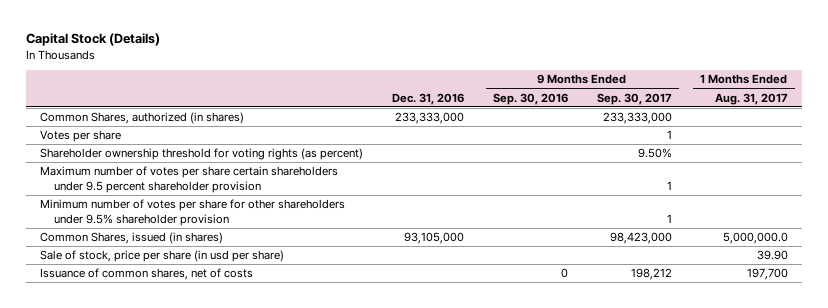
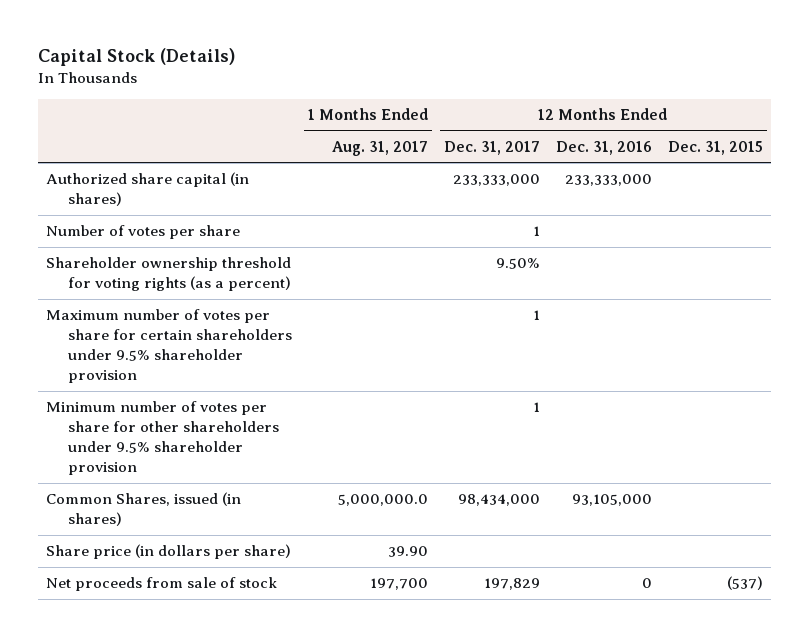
- | Dec. 31, 2016 | 9 Months Ended Sep. 30, 2016 | 9 Months Ended Sep. 30, 2017 | 1 Months Ended Aug. 31, 2017
+ | 1 Months Ended Aug. 31, 2017 | 12 Months Ended Dec. 31, 2017 | 12 Months Ended Dec. 31, 2016 | 12 Months Ended Dec. 31, 2015
- Common Shares, authorized (in shares) | 233,333,000 | | 233,333,000 |
- Votes per share | | | 1 |
- Shareholder ownership threshold for voting rights (as percent) | | | 9.50% |
- Maximum number of votes per share certain shareholders under 9.5 percent shareholder provision | | | 1 |
+ Authorized share capital (in shares) | | 233,333,000 | 233,333,000 |
+ Number of votes per share | | 1 | |
+ Shareholder ownership threshold for voting rights (as a percent) | | 9.50% | |
+ Maximum number of votes per share for certain shareholders under 9.5% shareholder provision | | 1 | |
- Sale of stock, price per share (in usd per share) | | | | 39.90
- Issuance of common shares, net of costs | | 0 | 198,212 | 197,700
+ Share price (in dollars per share) | 39.90 | | |
+ Net proceeds from sale of stock | 197,700 | 197,829 | 0 | (537)

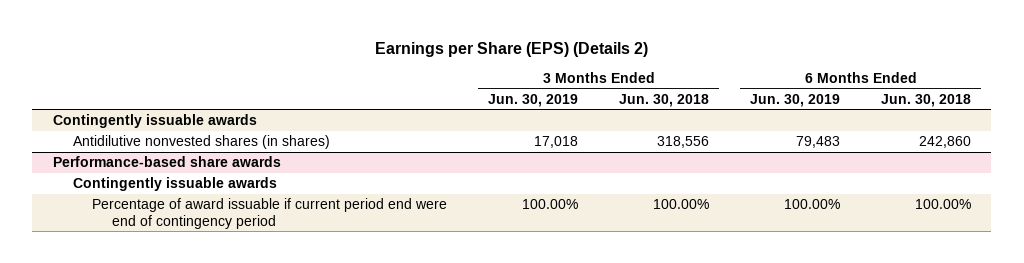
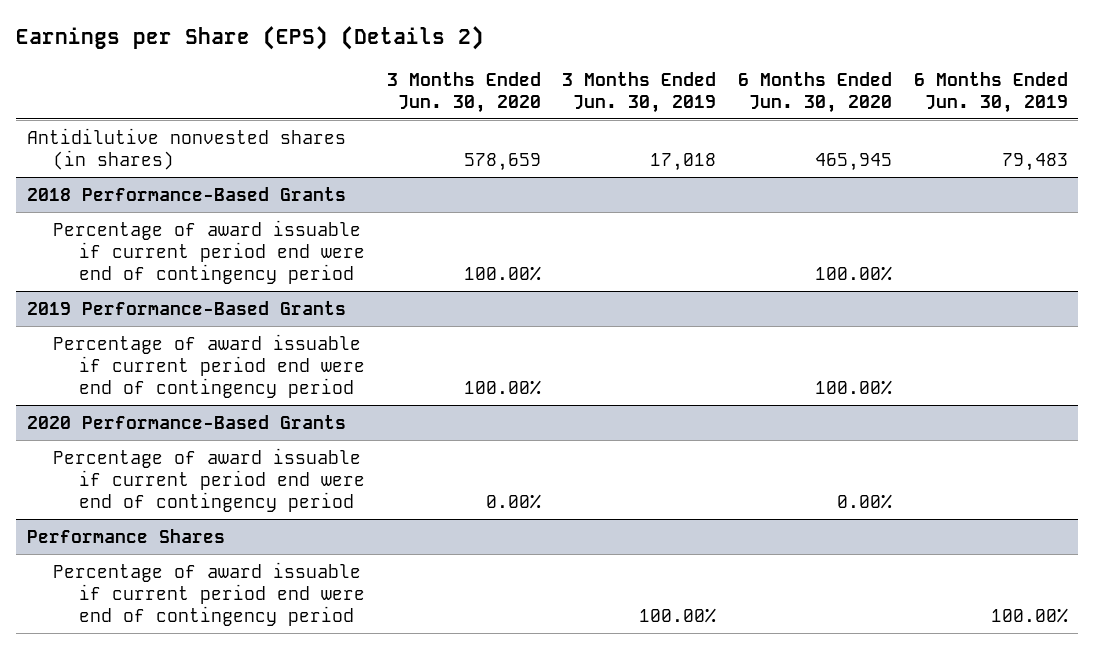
- | 3 Months Ended Jun. 30, 2019 | 3 Months Ended Jun. 30, 2018 | 6 Months Ended Jun. 30, 2019 | 6 Months Ended Jun. 30, 2018
+ | 3 Months Ended Jun. 30, 2020 | 3 Months Ended Jun. 30, 2019 | 6 Months Ended Jun. 30, 2020 | 6 Months Ended Jun. 30, 2019
- Contingently issuable awards
- Performance-based share awards
- Contingently issuable awards
+ 2018 Performance-Based Grants
+ Percentage of award issuable if current period end were end of contingency period | 100.00% | | 100.00% |
+ 2019 Performance-Based Grants
+ Percentage of award issuable if current period end were end of contingency period | 100.00% | | 100.00% |
+ 2020 Performance-Based Grants
+ Percentage of award issuable if current period end were end of contingency period | 0.00% | | 0.00% |
+ Performance Shares

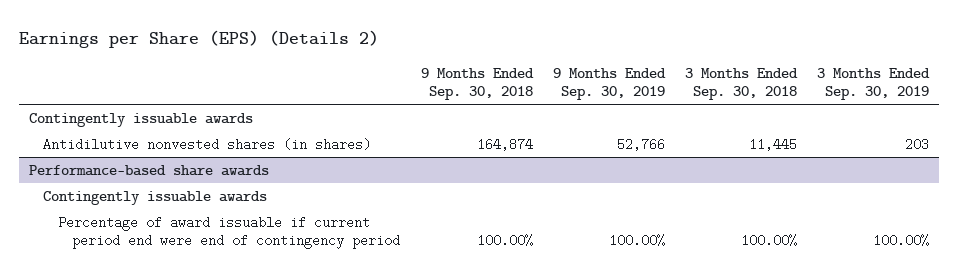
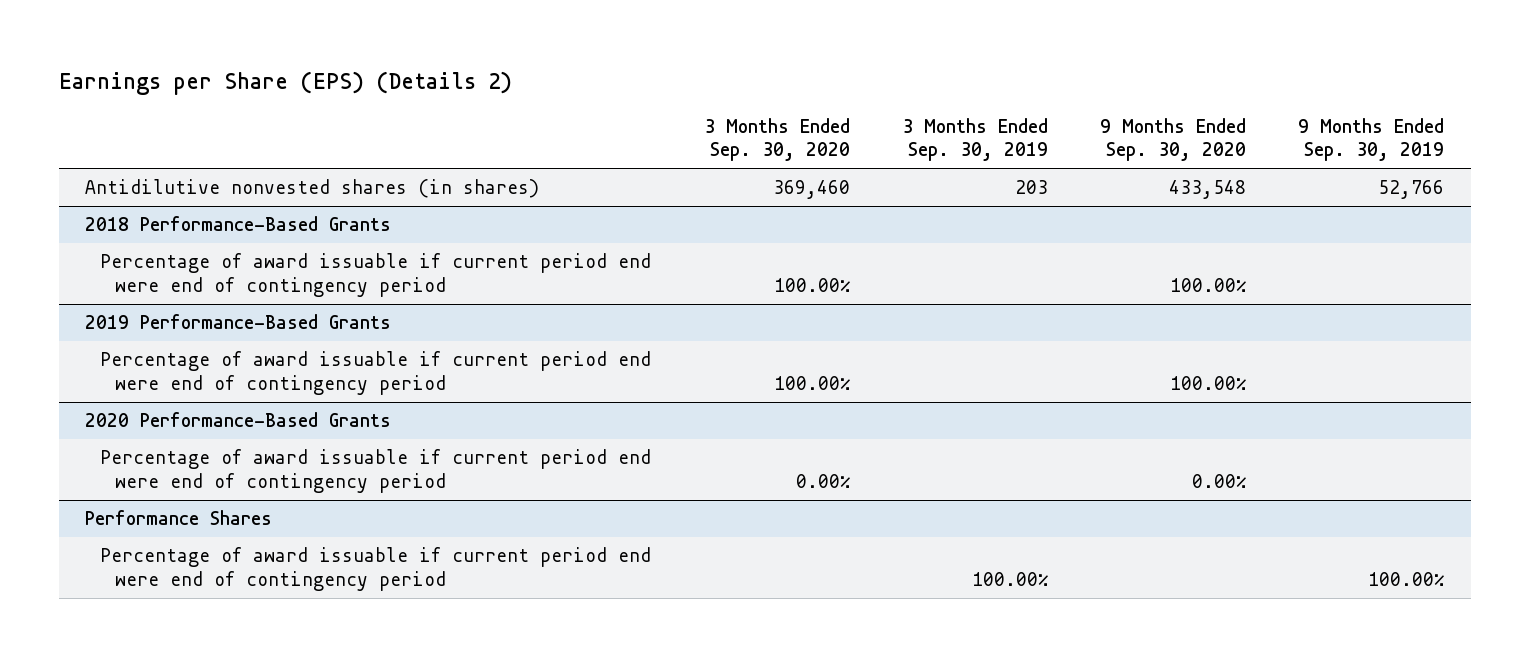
- | 9 Months Ended Sep. 30, 2018 | 9 Months Ended Sep. 30, 2019 | 3 Months Ended Sep. 30, 2018 | 3 Months Ended Sep. 30, 2019
+ | 3 Months Ended Sep. 30, 2020 | 3 Months Ended Sep. 30, 2019 | 9 Months Ended Sep. 30, 2020 | 9 Months Ended Sep. 30, 2019
- Contingently issuable awards
- Performance-based share awards
- Contingently issuable awards
+ 2018 Performance-Based Grants
+ Percentage of award issuable if current period end were end of contingency period | 100.00% | | 100.00% |
+ 2019 Performance-Based Grants
+ Percentage of award issuable if current period end were end of contingency period | 100.00% | | 100.00% |
+ 2020 Performance-Based Grants
+ Percentage of award issuable if current period end were end of contingency period | 0.00% | | 0.00% |
+ Performance Shares

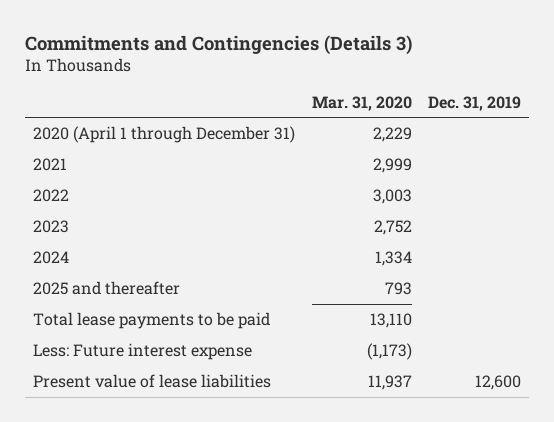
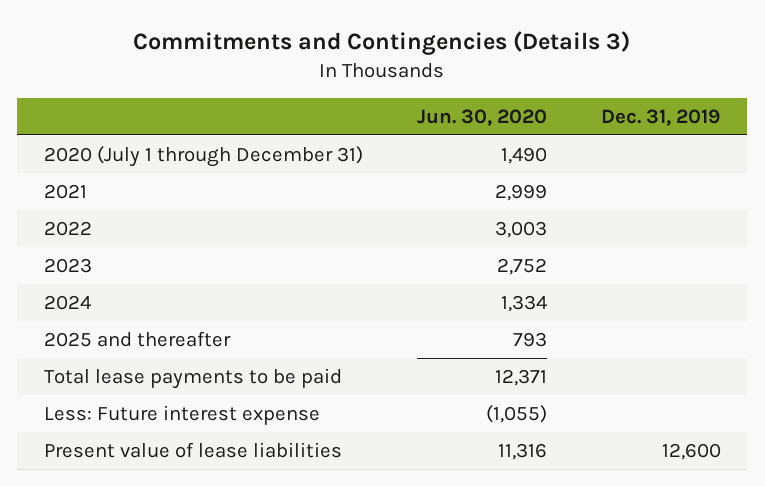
- | Mar. 31, 2020 | Dec. 31, 2019
+ | Jun. 30, 2020 | Dec. 31, 2019
- 2020 (April 1 through December 31) | 2,229 |
+ 2020 (July 1 through December 31) | 1,490 |

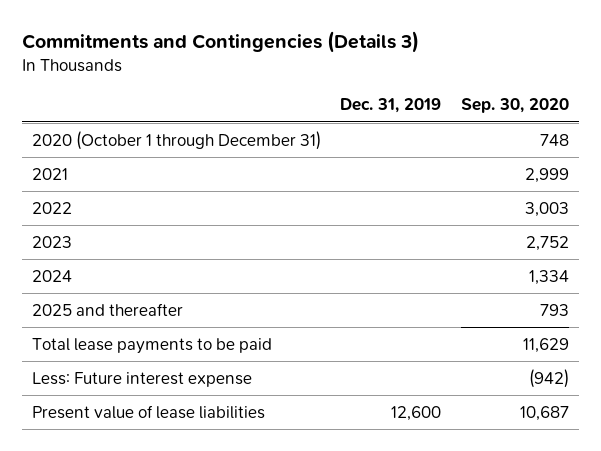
- | Jun. 30, 2020 | Dec. 31, 2019
+ | Dec. 31, 2019 | Sep. 30, 2020
- 2020 (July 1 through December 31) | 1,490 |
+ 2020 (October 1 through December 31) | | 748

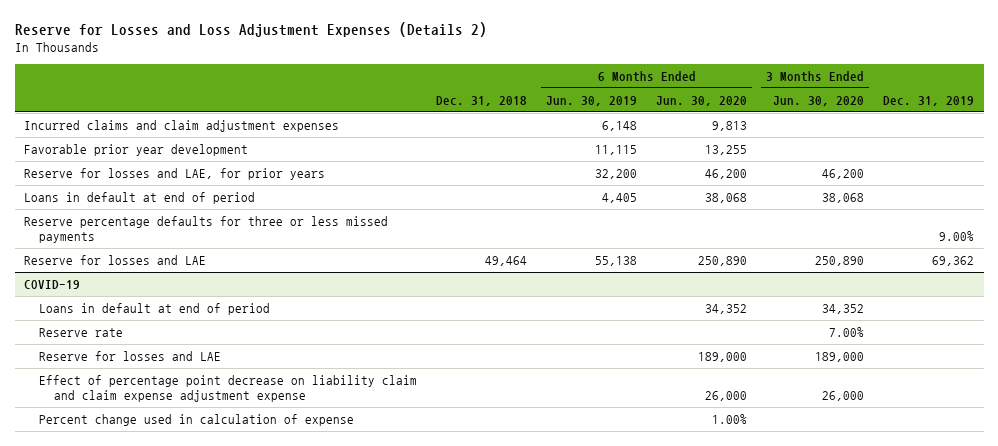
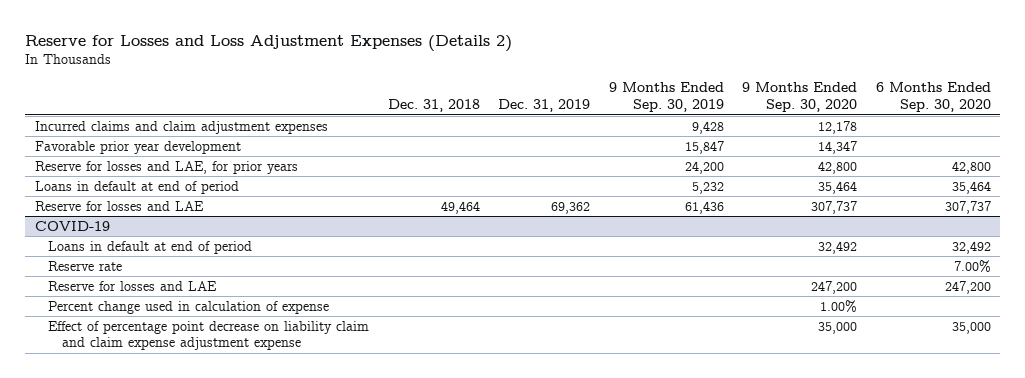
- | Dec. 31, 2018 | 6 Months Ended Jun. 30, 2019 | 6 Months Ended Jun. 30, 2020 | 3 Months Ended Jun. 30, 2020 | Dec. 31, 2019
+ | Dec. 31, 2018 | Dec. 31, 2019 | 9 Months Ended Sep. 30, 2019 | 9 Months Ended Sep. 30, 2020 | 6 Months Ended Sep. 30, 2020
- Reserve percentage defaults for three or less missed payments | | | | | 9.00%
@ COVID-19
moved down: Effect of percentage point decrease on liability claim and claim expense adjustment expense | | | | 35,000 | 35,000

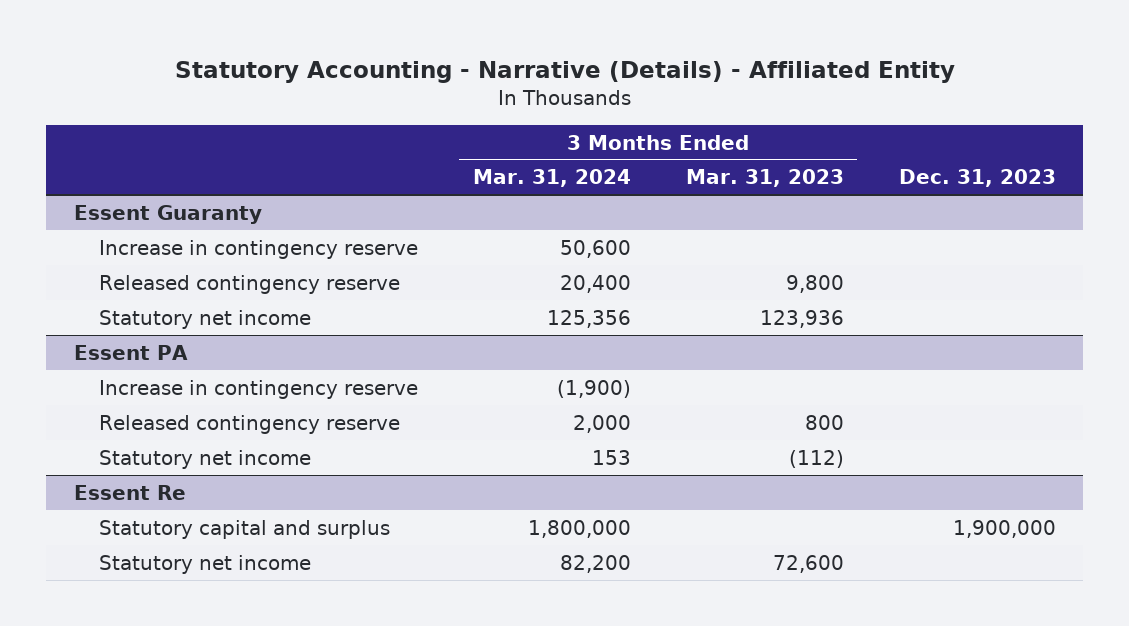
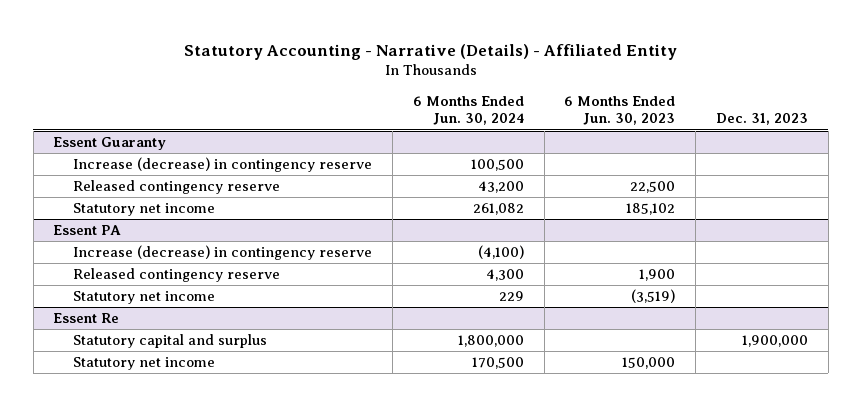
- | 3 Months Ended Mar. 31, 2024 | 3 Months Ended Mar. 31, 2023 | Dec. 31, 2023
+ | 6 Months Ended Jun. 30, 2024 | 6 Months Ended Jun. 30, 2023 | Dec. 31, 2023
@ Essent Guaranty
- Increase in contingency reserve | 50,600 | |
+ Increase (decrease) in contingency reserve | 100,500 | |
@ Essent PA
- Increase in contingency reserve | (1,900) | |
+ Increase (decrease) in contingency reserve | (4,100) | |

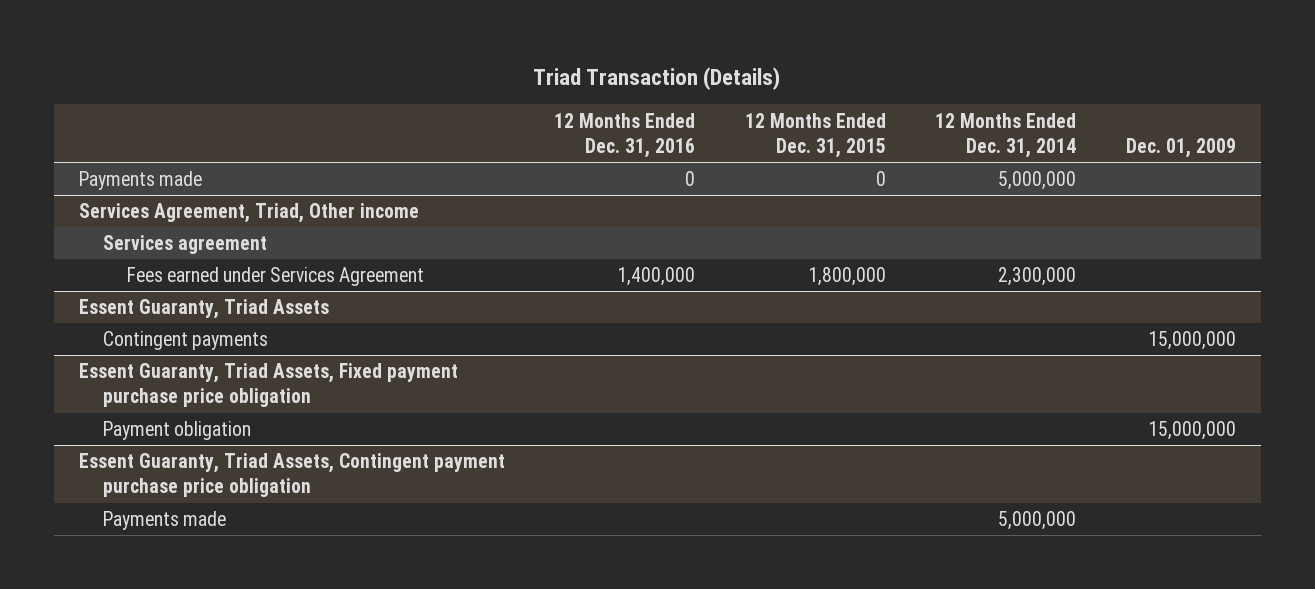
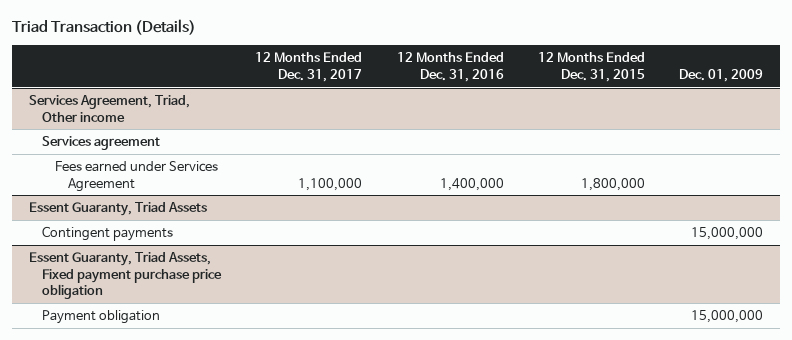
- | 12 Months Ended Dec. 31, 2016 | 12 Months Ended Dec. 31, 2015 | 12 Months Ended Dec. 31, 2014 | Dec. 01, 2009
+ | 12 Months Ended Dec. 31, 2017 | 12 Months Ended Dec. 31, 2016 | 12 Months Ended Dec. 31, 2015 | Dec. 01, 2009
- Payments made | 0 | 0 | 5,000,000 |
- Essent Guaranty, Triad Assets, Contingent payment purchase price obligation
- Payments made | | | 5,000,000 |

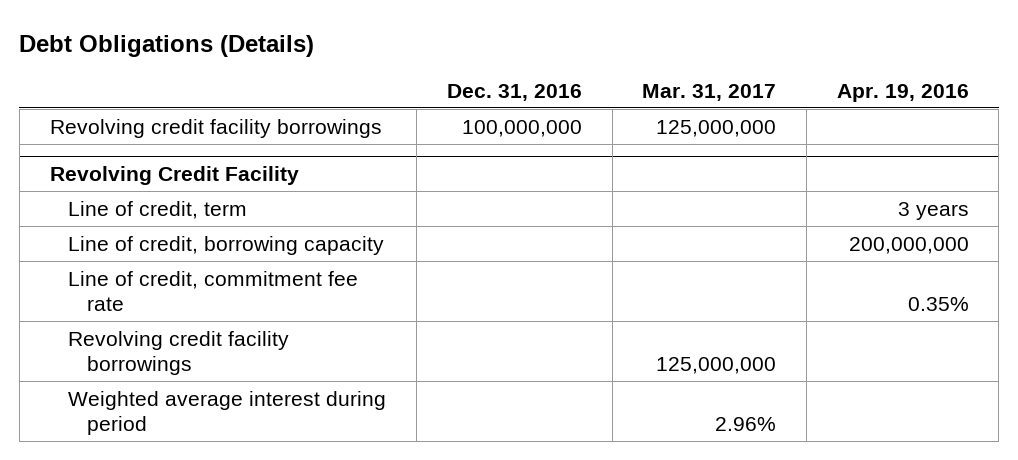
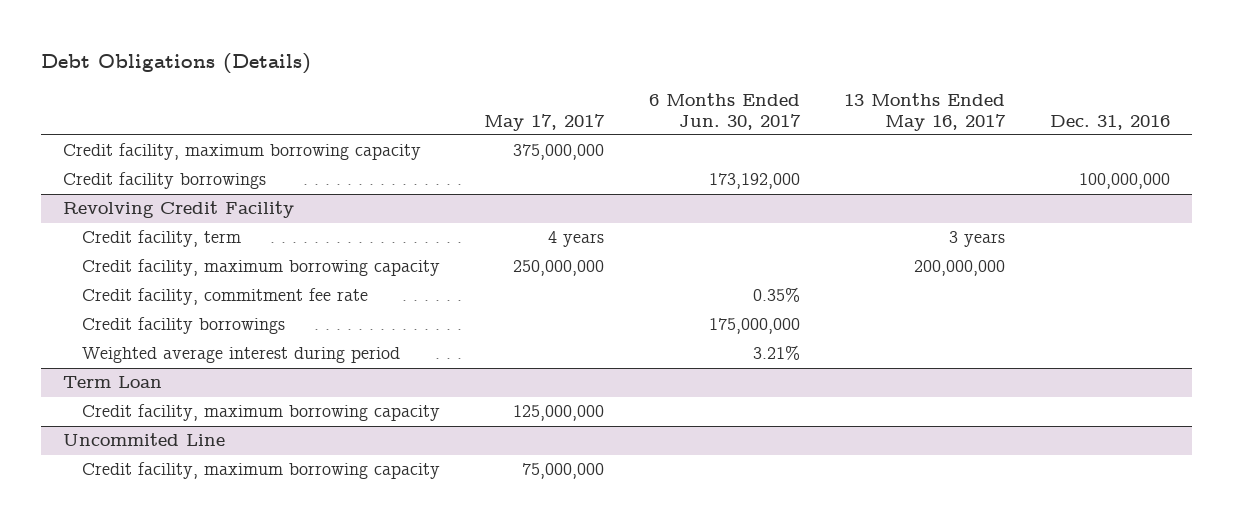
- | Dec. 31, 2016 | Mar. 31, 2017 | Apr. 19, 2016
+ | May 17, 2017 | 6 Months Ended Jun. 30, 2017 | 13 Months Ended May 16, 2017 | Dec. 31, 2016
- Revolving credit facility borrowings | 100,000,000 | 125,000,000 |
+ Credit facility, maximum borrowing capacity | 375,000,000 | | |
+ Credit facility borrowings | | 173,192,000 | | 100,000,000
@ Revolving Credit Facility
- Line of credit, term | | | 3 years
- Line of credit, borrowing capacity | | | 200,000,000
- Line of credit, commitment fee rate | | | 0.35%
- Revolving credit facility borrowings | | 125,000,000 |
+ Credit facility, term | 4 years | | 3 years |
+ Credit facility, maximum borrowing capacity | 250,000,000 | | 200,000,000 |
+ Credit facility, commitment fee rate | | 0.35% | |
+ Credit facility borrowings | | 175,000,000 | |
+ Term Loan
+ Credit facility, maximum borrowing capacity | 125,000,000 | | |
+ Uncommited Line
+ Credit facility, maximum borrowing capacity | 75,000,000 | | |

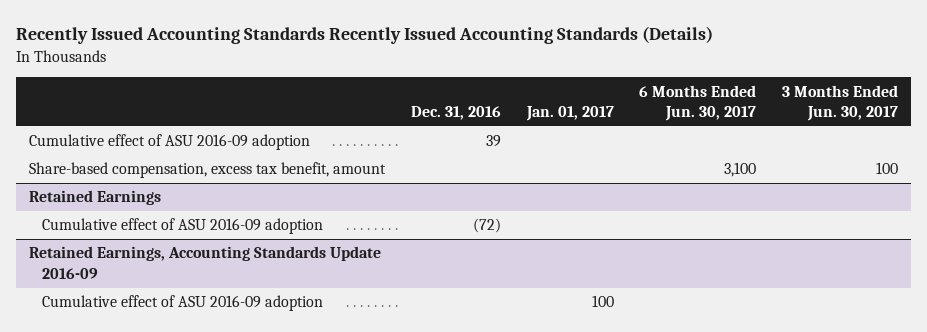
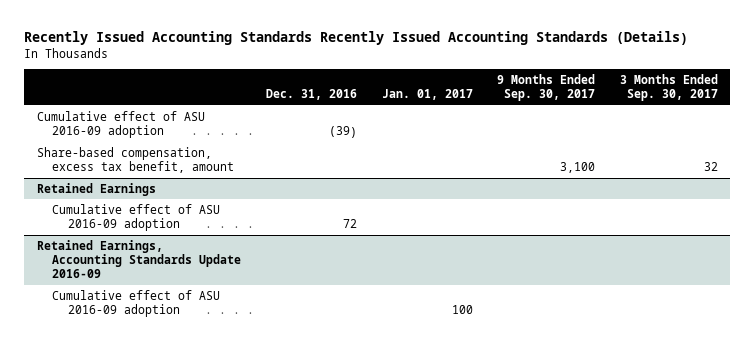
- | Dec. 31, 2016 | Jan. 01, 2017 | 6 Months Ended Jun. 30, 2017 | 3 Months Ended Jun. 30, 2017
+ | Dec. 31, 2016 | Jan. 01, 2017 | 9 Months Ended Sep. 30, 2017 | 3 Months Ended Sep. 30, 2017
- Cumulative effect of ASU 2016-09 adoption | 39 | | |
+ Cumulative effect of ASU 2016-09 adoption | (39) | | |
@ Retained Earnings
- Cumulative effect of ASU 2016-09 adoption | (72) | | |
+ Cumulative effect of ASU 2016-09 adoption | 72 | | |

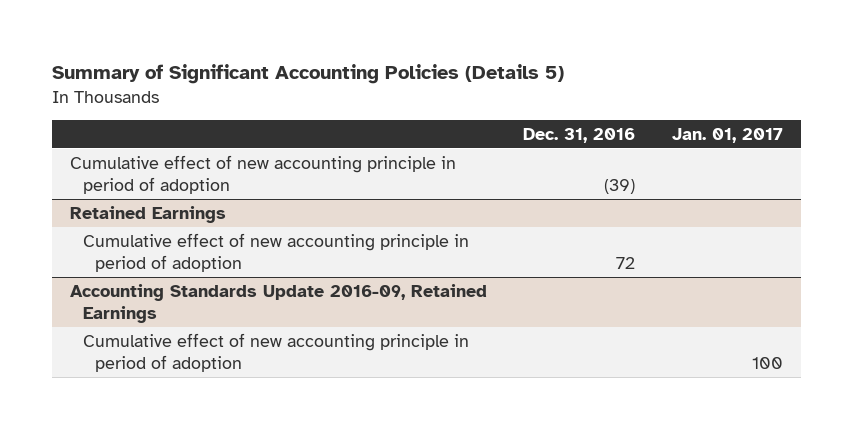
- Recently Issued Accounting Standards Recently Issued Accounting Standards (Details)
+ Summary of Significant Accounting Policies (Details 5)
- | Dec. 31, 2016 | Jan. 01, 2017 | 9 Months Ended Sep. 30, 2017 | 3 Months Ended Sep. 30, 2017
+ | Dec. 31, 2016 | Jan. 01, 2017
- Cumulative effect of ASU 2016-09 adoption | (39) | | |
- Share-based compensation, excess tax benefit, amount | | | 3,100 | 32
+ Cumulative effect of new accounting principle in period of adoption | (39) |
@ Retained Earnings
- Cumulative effect of ASU 2016-09 adoption | 72 | | |
- Retained Earnings, Accounting Standards Update 2016-09
- Cumulative effect of ASU 2016-09 adoption | | 100 | |
@ Retained Earnings
+ Cumulative effect of new accounting principle in period of adoption | 72 |
+ Accounting Standards Update 2016-09, Retained Earnings
+ Cumulative effect of new accounting principle in period of adoption | | 100

